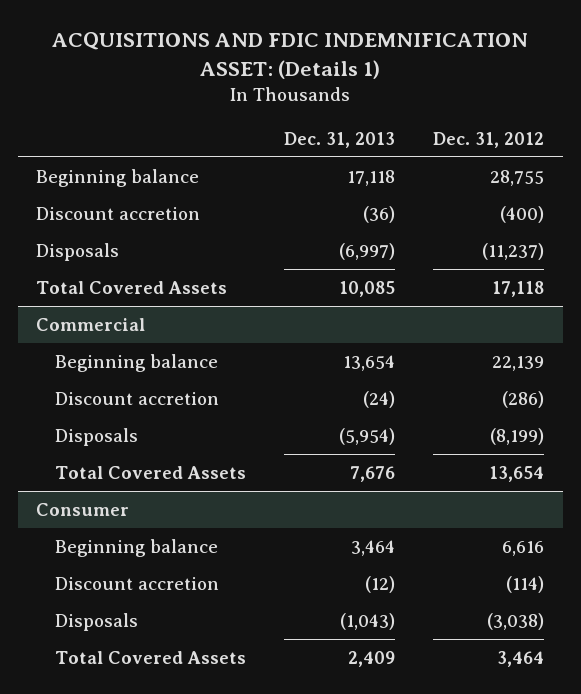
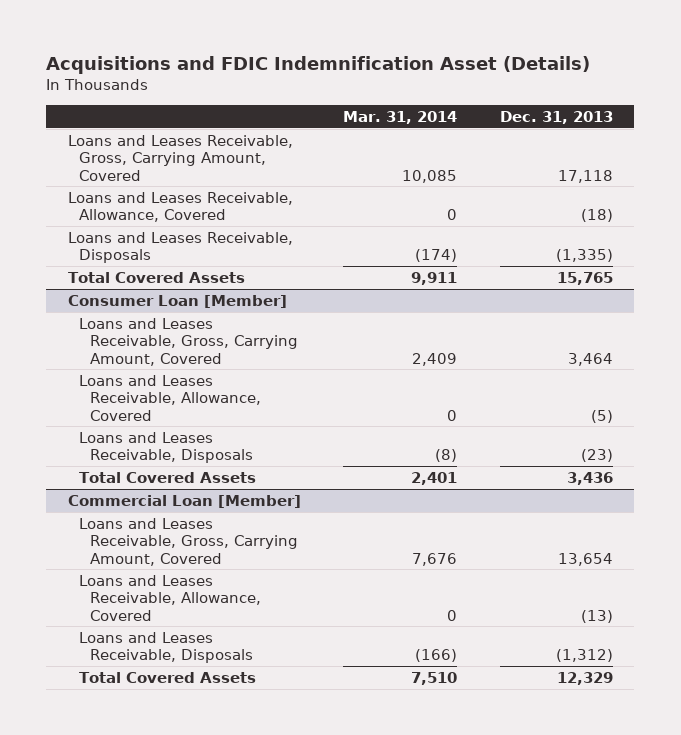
- ACQUISITIONS AND FDIC INDEMNIFICATION ASSET: (Details 1)
+ Acquisitions and FDIC Indemnification Asset (Details)
- | Dec. 31, 2013 | Dec. 31, 2012
+ | Mar. 31, 2014 | Dec. 31, 2013
- Beginning balance | 17,118 | 28,755
- Discount accretion | (36) | (400)
- Disposals | (6,997) | (11,237)
- Total Covered Assets | 10,085 | 17,118
- Commercial
- Beginning balance | 13,654 | 22,139
- Discount accretion | (24) | (286)
- Disposals | (5,954) | (8,199)
- Total Covered Assets | 7,676 | 13,654
- Consumer
- Beginning balance | 3,464 | 6,616
- Discount accretion | (12) | (114)
- Disposals | (1,043) | (3,038)
- Total Covered Assets | 2,409 | 3,464
+ Loans and Leases Receivable, Gross, Carrying Amount, Covered | 10,085 | 17,118
+ Loans and Leases Receivable, Allowance, Covered | 0 | (18)
+ Loans and Leases Receivable, Disposals | (174) | (1,335)
+ Total Covered Assets | 9,911 | 15,765
+ Consumer Loan [Member]
+ Loans and Leases Receivable, Gross, Carrying Amount, Covered | 2,409 | 3,464
+ Loans and Leases Receivable, Allowance, Covered | 0 | (5)
+ Loans and Leases Receivable, Disposals | (8) | (23)
+ Total Covered Assets | 2,401 | 3,436
+ Commercial Loan [Member]
+ Loans and Leases Receivable, Gross, Carrying Amount, Covered | 7,676 | 13,654
+ Loans and Leases Receivable, Allowance, Covered | 0 | (13)
+ Loans and Leases Receivable, Disposals | (166) | (1,312)
+ Total Covered Assets | 7,510 | 12,329

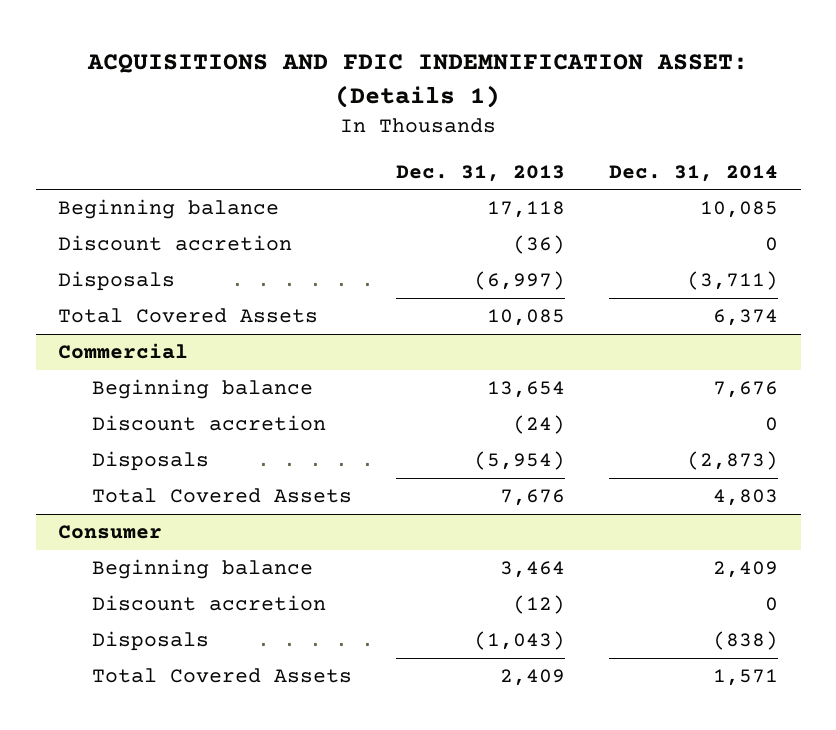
- Acquisitions and FDIC Indemnification Asset (Details)
+ ACQUISITIONS AND FDIC INDEMNIFICATION ASSET: (Details 1)
- | Mar. 31, 2014 | Dec. 31, 2013
+ | Dec. 31, 2013 | Dec. 31, 2014
- Loans and Leases Receivable, Gross, Carrying Amount, Covered | 10,085 | 17,118
- Loans and Leases Receivable, Allowance, Covered | 0 | (18)
- Loans and Leases Receivable, Disposals | (174) | (1,335)
- Total Covered Assets | 9,911 | 15,765
- Consumer Loan [Member]
- Loans and Leases Receivable, Gross, Carrying Amount, Covered | 2,409 | 3,464
- Loans and Leases Receivable, Allowance, Covered | 0 | (5)
- Loans and Leases Receivable, Disposals | (8) | (23)
- Total Covered Assets | 2,401 | 3,436
- Commercial Loan [Member]
- Loans and Leases Receivable, Gross, Carrying Amount, Covered | 7,676 | 13,654
- Loans and Leases Receivable, Allowance, Covered | 0 | (13)
- Loans and Leases Receivable, Disposals | (166) | (1,312)
- Total Covered Assets | 7,510 | 12,329
+ Beginning balance | 17,118 | 10,085
+ Discount accretion | (36) | 0
+ Disposals | (6,997) | (3,711)
+ Total Covered Assets | 10,085 | 6,374
+ Commercial
+ Beginning balance | 13,654 | 7,676
+ Discount accretion | (24) | 0
+ Disposals | (5,954) | (2,873)
+ Total Covered Assets | 7,676 | 4,803
+ Consumer
+ Beginning balance | 3,464 | 2,409
+ Discount accretion | (12) | 0
+ Disposals | (1,043) | (838)
+ Total Covered Assets | 2,409 | 1,571

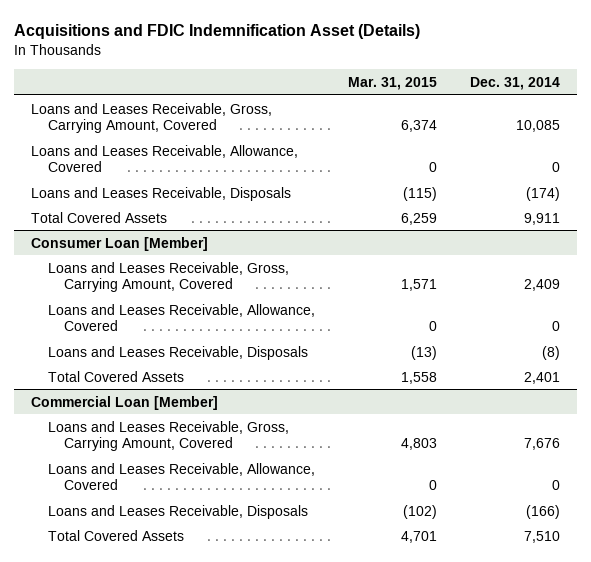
- ACQUISITIONS AND FDIC INDEMNIFICATION ASSET: (Details 1)
+ Acquisitions and FDIC Indemnification Asset (Details)
- | Dec. 31, 2013 | Dec. 31, 2014
+ | Mar. 31, 2015 | Dec. 31, 2014
- Beginning balance | 17,118 | 10,085
- Discount accretion | (36) | 0
- Disposals | (6,997) | (3,711)
- Total Covered Assets | 10,085 | 6,374
- Commercial
- Beginning balance | 13,654 | 7,676
- Discount accretion | (24) | 0
- Disposals | (5,954) | (2,873)
- Total Covered Assets | 7,676 | 4,803
- Consumer
- Beginning balance | 3,464 | 2,409
- Discount accretion | (12) | 0
- Disposals | (1,043) | (838)
- Total Covered Assets | 2,409 | 1,571
+ Loans and Leases Receivable, Gross, Carrying Amount, Covered | 6,374 | 10,085
+ Loans and Leases Receivable, Allowance, Covered | 0 | 0
+ Loans and Leases Receivable, Disposals | (115) | (174)
+ Total Covered Assets | 6,259 | 9,911
+ Consumer Loan [Member]
+ Loans and Leases Receivable, Gross, Carrying Amount, Covered | 1,571 | 2,409
+ Loans and Leases Receivable, Allowance, Covered | 0 | 0
+ Loans and Leases Receivable, Disposals | (13) | (8)
+ Total Covered Assets | 1,558 | 2,401
+ Commercial Loan [Member]
+ Loans and Leases Receivable, Gross, Carrying Amount, Covered | 4,803 | 7,676
+ Loans and Leases Receivable, Allowance, Covered | 0 | 0
+ Loans and Leases Receivable, Disposals | (102) | (166)
+ Total Covered Assets | 4,701 | 7,510

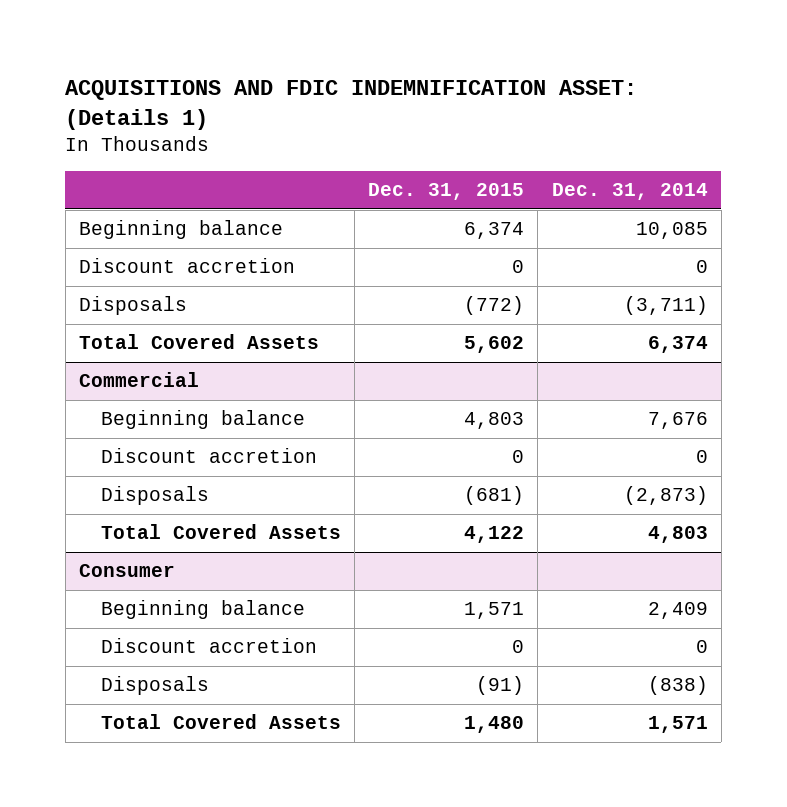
- Acquisitions and FDIC Indemnification Asset (Details)
+ ACQUISITIONS AND FDIC INDEMNIFICATION ASSET: (Details 1)
- | Mar. 31, 2015 | Dec. 31, 2014
+ | Dec. 31, 2015 | Dec. 31, 2014
- Loans and Leases Receivable, Gross, Carrying Amount, Covered | 6,374 | 10,085
- Loans and Leases Receivable, Allowance, Covered | 0 | 0
- Loans and Leases Receivable, Disposals | (115) | (174)
- Total Covered Assets | 6,259 | 9,911
- Consumer Loan [Member]
- Loans and Leases Receivable, Gross, Carrying Amount, Covered | 1,571 | 2,409
- Loans and Leases Receivable, Allowance, Covered | 0 | 0
- Loans and Leases Receivable, Disposals | (13) | (8)
- Total Covered Assets | 1,558 | 2,401
- Commercial Loan [Member]
- Loans and Leases Receivable, Gross, Carrying Amount, Covered | 4,803 | 7,676
- Loans and Leases Receivable, Allowance, Covered | 0 | 0
- Loans and Leases Receivable, Disposals | (102) | (166)
- Total Covered Assets | 4,701 | 7,510
+ Beginning balance | 6,374 | 10,085
+ Discount accretion | 0 | 0
+ Disposals | (772) | (3,711)
+ Total Covered Assets | 5,602 | 6,374
+ Commercial
+ Beginning balance | 4,803 | 7,676
+ Discount accretion | 0 | 0
+ Disposals | (681) | (2,873)
+ Total Covered Assets | 4,122 | 4,803
+ Consumer
+ Beginning balance | 1,571 | 2,409
+ Discount accretion | 0 | 0
+ Disposals | (91) | (838)
+ Total Covered Assets | 1,480 | 1,571

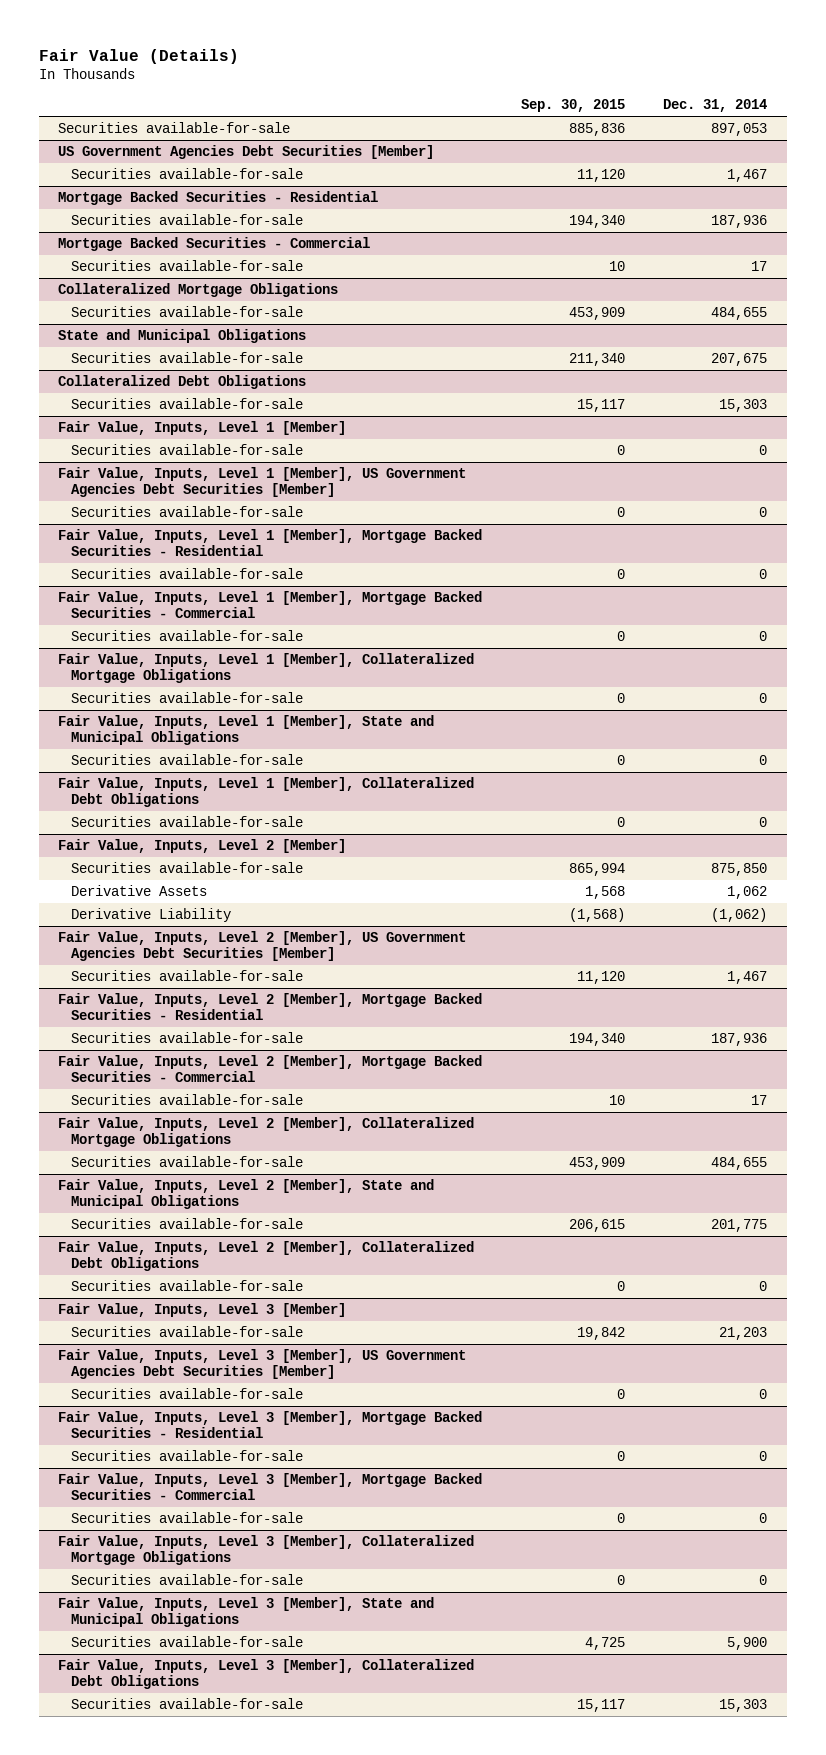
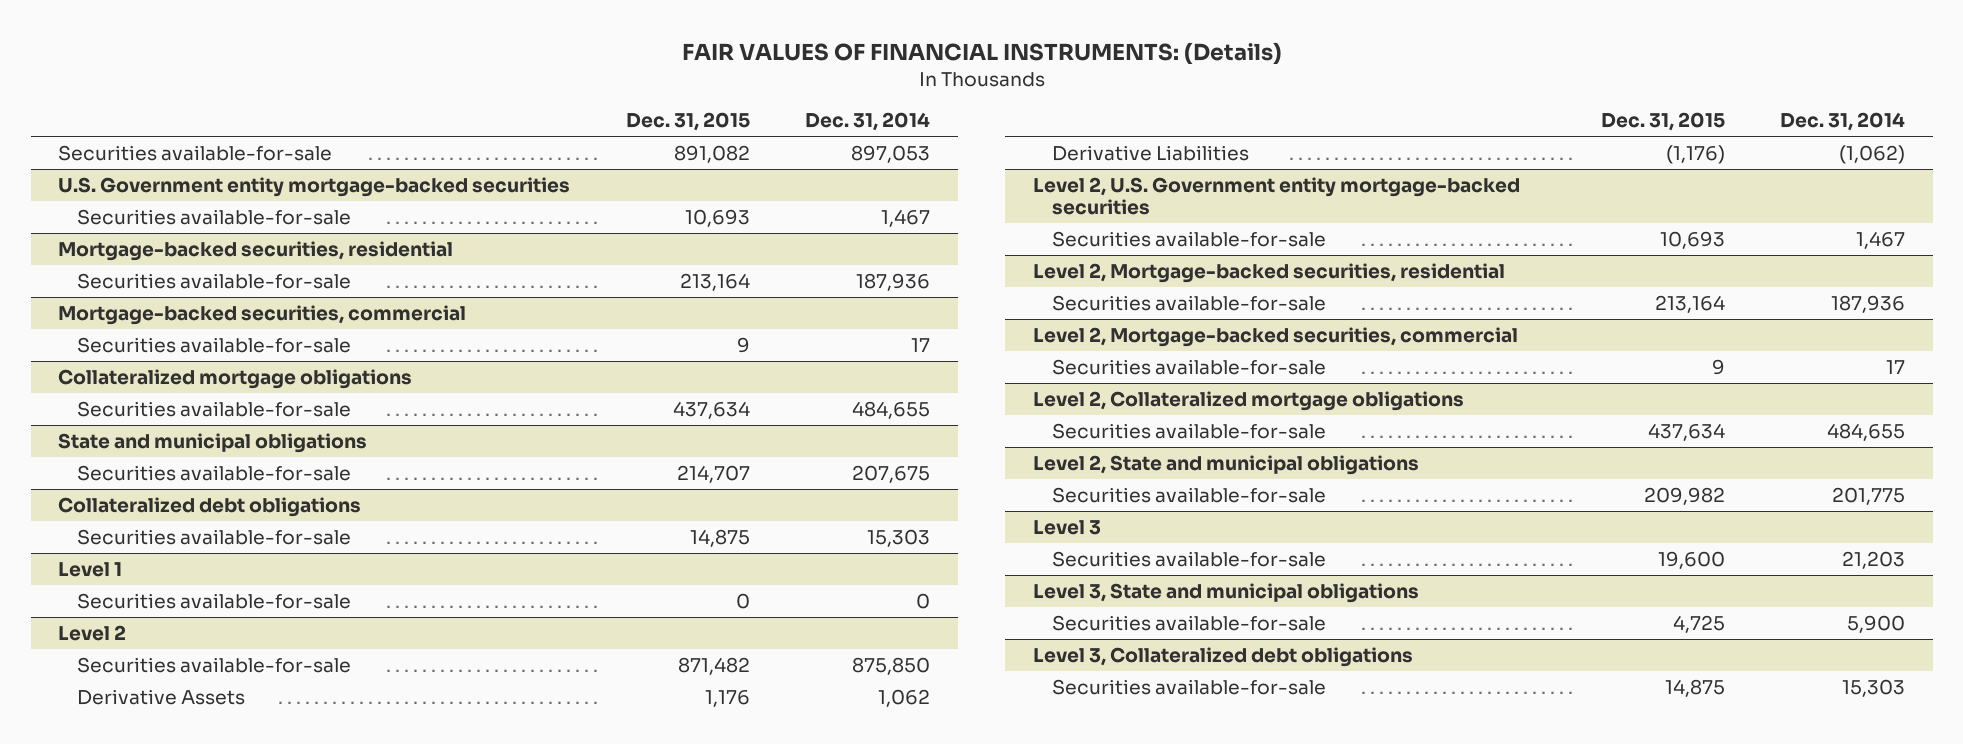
- Fair Value (Details)
+ FAIR VALUES OF FINANCIAL INSTRUMENTS: (Details)
- | Sep. 30, 2015 | Dec. 31, 2014
+ | Dec. 31, 2015 | Dec. 31, 2014
- US Government Agencies Debt Securities [Member]
+ U.S. Government entity mortgage-backed securities
- Mortgage Backed Securities - Residential
+ Mortgage-backed securities, residential
- Mortgage Backed Securities - Commercial
+ Mortgage-backed securities, commercial
- Collateralized Mortgage Obligations
+ Collateralized mortgage obligations
- State and Municipal Obligations
+ State and municipal obligations
- Collateralized Debt Obligations
+ Collateralized debt obligations
- Fair Value, Inputs, Level 1 [Member]
- Securities available-for-sale | 0 | 0
- Fair Value, Inputs, Level 1 [Member], US Government Agencies Debt Securities [Member]
- Securities available-for-sale | 0 | 0
- Fair Value, Inputs, Level 1 [Member], Mortgage Backed Securities - Residential
- Securities available-for-sale | 0 | 0
- Fair Value, Inputs, Level 1 [Member], Mortgage Backed Securities - Commercial
- Securities available-for-sale | 0 | 0
- Fair Value, Inputs, Level 1 [Member], Collateralized Mortgage Obligations
- Securities available-for-sale | 0 | 0
- Fair Value, Inputs, Level 1 [Member], State and Municipal Obligations
- Securities available-for-sale | 0 | 0
- Fair Value, Inputs, Level 1 [Member], Collateralized Debt Obligations
+ Level 1
- Fair Value, Inputs, Level 2 [Member]
+ Level 2
- Derivative Liability | (1,568) | (1,062)
- Fair Value, Inputs, Level 2 [Member], US Government Agencies Debt Securities [Member]
+ Derivative Liabilities | (1,176) | (1,062)
+ Level 2, U.S. Government entity mortgage-backed securities
- Fair Value, Inputs, Level 2 [Member], Mortgage Backed Securities - Residential
+ Level 2, Mortgage-backed securities, residential
- Fair Value, Inputs, Level 2 [Member], Mortgage Backed Securities - Commercial
+ Level 2, Mortgage-backed securities, commercial
- Fair Value, Inputs, Level 2 [Member], Collateralized Mortgage Obligations
+ Level 2, Collateralized mortgage obligations
- Fair Value, Inputs, Level 2 [Member], State and Municipal Obligations
+ Level 2, State and municipal obligations
- Fair Value, Inputs, Level 2 [Member], Collateralized Debt Obligations
- Securities available-for-sale | 0 | 0
- Fair Value, Inputs, Level 3 [Member]
+ Level 3
- Fair Value, Inputs, Level 3 [Member], US Government Agencies Debt Securities [Member]
- Securities available-for-sale | 0 | 0
- Fair Value, Inputs, Level 3 [Member], Mortgage Backed Securities - Residential
- Securities available-for-sale | 0 | 0
- Fair Value, Inputs, Level 3 [Member], Mortgage Backed Securities - Commercial
- Securities available-for-sale | 0 | 0
- Fair Value, Inputs, Level 3 [Member], Collateralized Mortgage Obligations
- Securities available-for-sale | 0 | 0
- Fair Value, Inputs, Level 3 [Member], State and Municipal Obligations
+ Level 3, State and municipal obligations
- Fair Value, Inputs, Level 3 [Member], Collateralized Debt Obligations
+ Level 3, Collateralized debt obligations

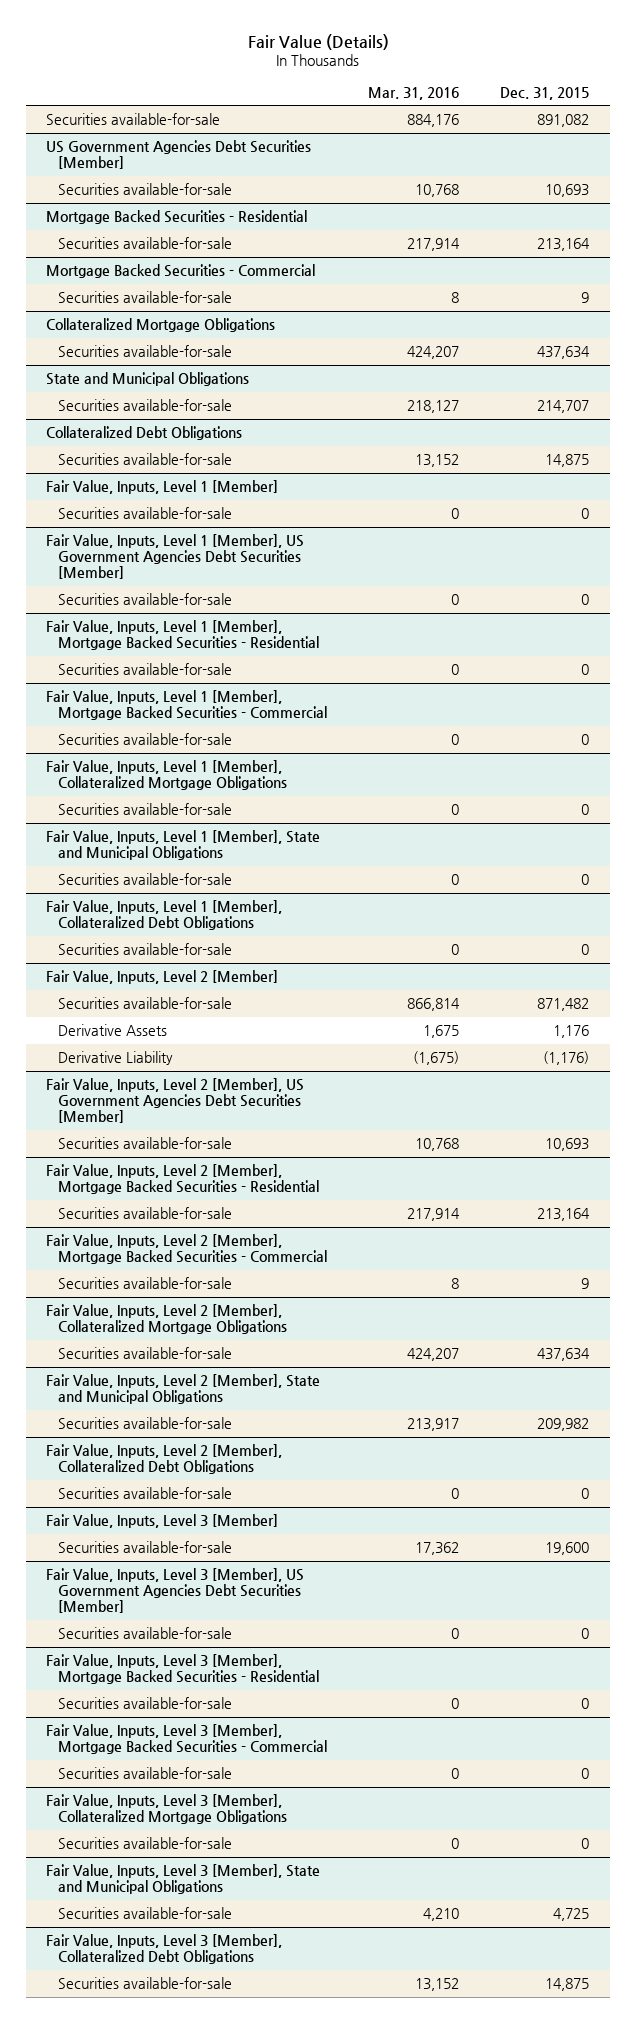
- FAIR VALUES OF FINANCIAL INSTRUMENTS: (Details)
+ Fair Value (Details)
- | Dec. 31, 2015 | Dec. 31, 2014
+ | Mar. 31, 2016 | Dec. 31, 2015
- U.S. Government entity mortgage-backed securities
+ US Government Agencies Debt Securities [Member]
- Mortgage-backed securities, residential
+ Mortgage Backed Securities - Residential
- Mortgage-backed securities, commercial
+ Mortgage Backed Securities - Commercial
- Collateralized mortgage obligations
+ Collateralized Mortgage Obligations
- State and municipal obligations
+ State and Municipal Obligations
- Collateralized debt obligations
+ Collateralized Debt Obligations
- Level 1
+ Fair Value, Inputs, Level 1 [Member]
- Level 2
+ Fair Value, Inputs, Level 1 [Member], US Government Agencies Debt Securities [Member]
+ Securities available-for-sale | 0 | 0
+ Fair Value, Inputs, Level 1 [Member], Mortgage Backed Securities - Residential
+ Securities available-for-sale | 0 | 0
+ Fair Value, Inputs, Level 1 [Member], Mortgage Backed Securities - Commercial
+ Securities available-for-sale | 0 | 0
+ Fair Value, Inputs, Level 1 [Member], Collateralized Mortgage Obligations
+ Securities available-for-sale | 0 | 0
+ Fair Value, Inputs, Level 1 [Member], State and Municipal Obligations
+ Securities available-for-sale | 0 | 0
+ Fair Value, Inputs, Level 1 [Member], Collateralized Debt Obligations
+ Securities available-for-sale | 0 | 0
+ Fair Value, Inputs, Level 2 [Member]
- Derivative Liabilities | (1,176) | (1,062)
- Level 2, U.S. Government entity mortgage-backed securities
+ Derivative Liability | (1,675) | (1,176)
+ Fair Value, Inputs, Level 2 [Member], US Government Agencies Debt Securities [Member]
- Level 2, Mortgage-backed securities, residential
+ Fair Value, Inputs, Level 2 [Member], Mortgage Backed Securities - Residential
- Level 2, Mortgage-backed securities, commercial
+ Fair Value, Inputs, Level 2 [Member], Mortgage Backed Securities - Commercial
- Level 2, Collateralized mortgage obligations
+ Fair Value, Inputs, Level 2 [Member], Collateralized Mortgage Obligations
- Level 2, State and municipal obligations
+ Fair Value, Inputs, Level 2 [Member], State and Municipal Obligations
- Level 3
+ Fair Value, Inputs, Level 2 [Member], Collateralized Debt Obligations
+ Securities available-for-sale | 0 | 0
+ Fair Value, Inputs, Level 3 [Member]
- Level 3, State and municipal obligations
+ Fair Value, Inputs, Level 3 [Member], US Government Agencies Debt Securities [Member]
+ Securities available-for-sale | 0 | 0
+ Fair Value, Inputs, Level 3 [Member], Mortgage Backed Securities - Residential
+ Securities available-for-sale | 0 | 0
+ Fair Value, Inputs, Level 3 [Member], Mortgage Backed Securities - Commercial
+ Securities available-for-sale | 0 | 0
+ Fair Value, Inputs, Level 3 [Member], Collateralized Mortgage Obligations
+ Securities available-for-sale | 0 | 0
+ Fair Value, Inputs, Level 3 [Member], State and Municipal Obligations
- Level 3, Collateralized debt obligations
+ Fair Value, Inputs, Level 3 [Member], Collateralized Debt Obligations

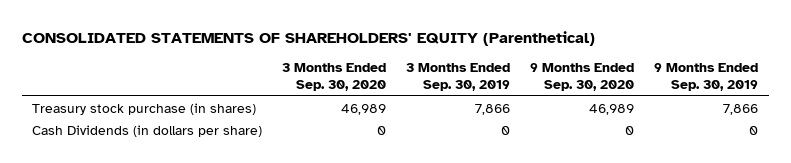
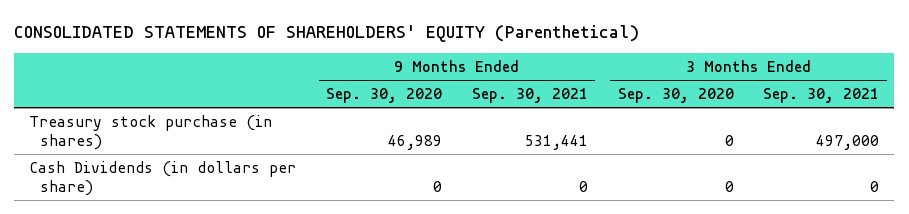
- | 3 Months Ended Sep. 30, 2020 | 3 Months Ended Sep. 30, 2019 | 9 Months Ended Sep. 30, 2020 | 9 Months Ended Sep. 30, 2019
+ | 9 Months Ended Sep. 30, 2020 | 9 Months Ended Sep. 30, 2021 | 3 Months Ended Sep. 30, 2020 | 3 Months Ended Sep. 30, 2021
- Treasury stock purchase (in shares) | 46,989 | 7,866 | 46,989 | 7,866
+ Treasury stock purchase (in shares) | 46,989 | 531,441 | 0 | 497,000

